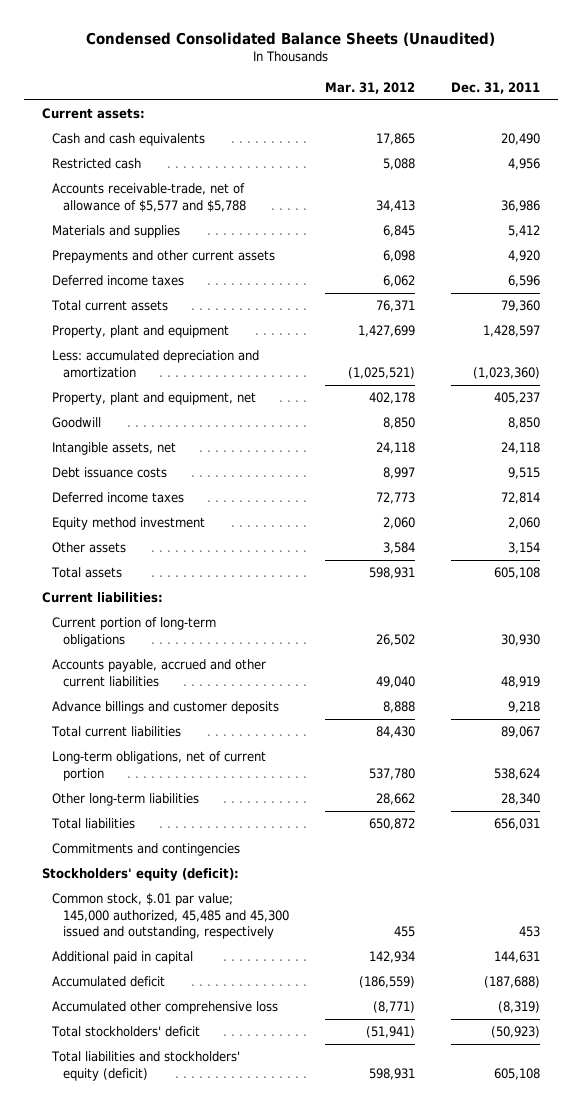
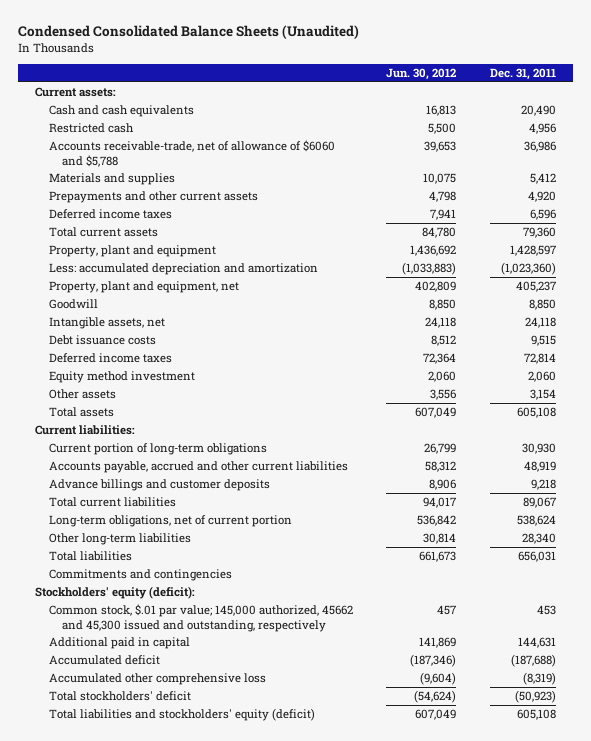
- | Mar. 31, 2012 | Dec. 31, 2011
+ | Jun. 30, 2012 | Dec. 31, 2011
- Accounts receivable-trade, net of allowance of $5,577 and $5,788 | 34,413 | 36,986
+ Accounts receivable-trade, net of allowance of $6060 and $5,788 | 39,653 | 36,986
- Common stock, $.01 par value; 145,000 authorized, 45,485 and 45,300 issued and outstanding, respectively | 455 | 453
+ Common stock, $.01 par value; 145,000 authorized, 45662 and 45,300 issued and outstanding, respectively | 457 | 453

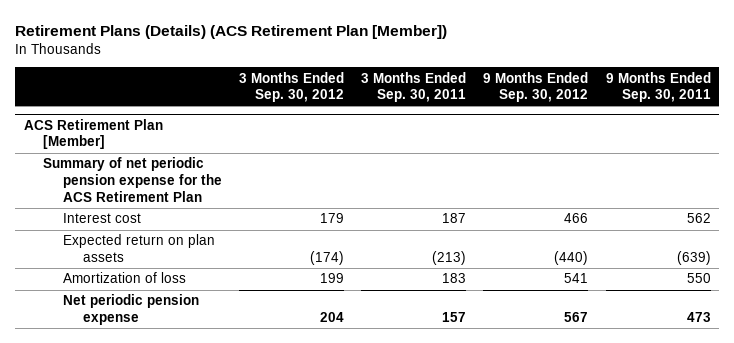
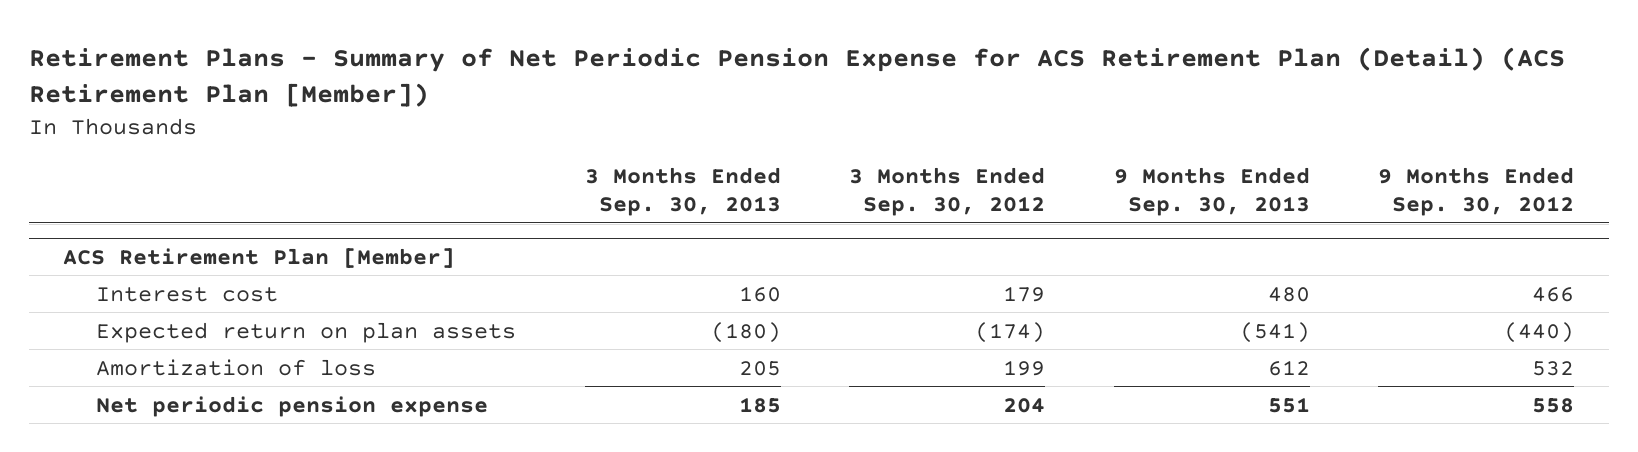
- Retirement Plans (Details) (ACS Retirement Plan [Member])
+ Retirement Plans - Summary of Net Periodic Pension Expense for ACS Retirement Plan (Detail) (ACS Retirement Plan [Member])
- | 3 Months Ended Sep. 30, 2012 | 3 Months Ended Sep. 30, 2011 | 9 Months Ended Sep. 30, 2012 | 9 Months Ended Sep. 30, 2011
+ | 3 Months Ended Sep. 30, 2013 | 3 Months Ended Sep. 30, 2012 | 9 Months Ended Sep. 30, 2013 | 9 Months Ended Sep. 30, 2012
@ ACS Retirement Plan [Member]
- Summary of net periodic pension expense for the ACS Retirement Plan
- Amortization of loss | 199 | 183 | 541 | 550
- Net periodic pension expense | 204 | 157 | 567 | 473
+ Amortization of loss | 205 | 199 | 612 | 532
+ Net periodic pension expense | 185 | 204 | 551 | 558

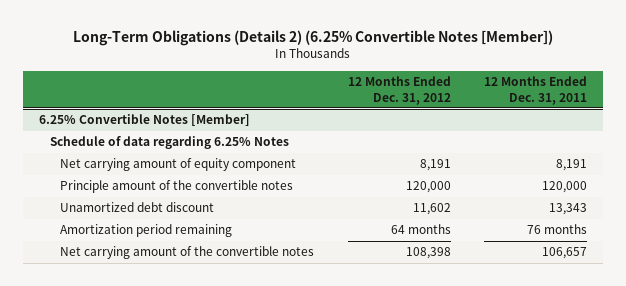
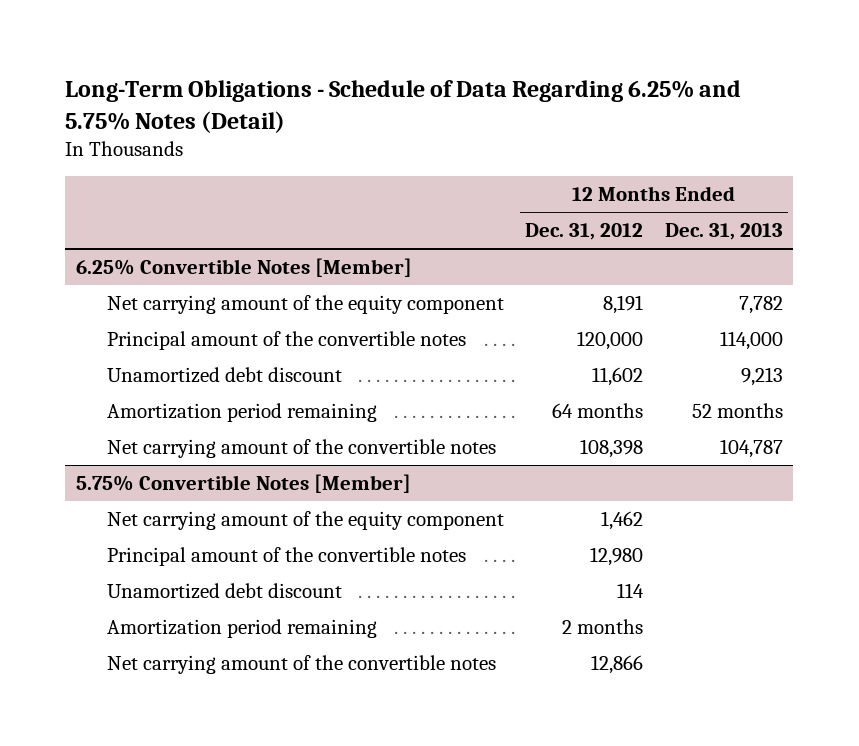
- Long-Term Obligations (Details 2) (6.25% Convertible Notes [Member])
+ Long-Term Obligations - Schedule of Data Regarding 6.25% and 5.75% Notes (Detail)
- | 12 Months Ended Dec. 31, 2012 | 12 Months Ended Dec. 31, 2011
+ | 12 Months Ended Dec. 31, 2012 | 12 Months Ended Dec. 31, 2013
@ 6.25% Convertible Notes [Member]
- Schedule of data regarding 6.25% Notes
- Net carrying amount of equity component | 8,191 | 8,191
- Principle amount of the convertible notes | 120,000 | 120,000
+ Net carrying amount of the equity component | 8,191 | 7,782
+ Principal amount of the convertible notes | 120,000 | 114,000
+ 5.75% Convertible Notes [Member]
+ Net carrying amount of the equity component | 1,462 |
+ Principal amount of the convertible notes | 12,980 |
+ Unamortized debt discount | 114 |
+ Amortization period remaining | 2 months |
+ Net carrying amount of the convertible notes | 12,866 |

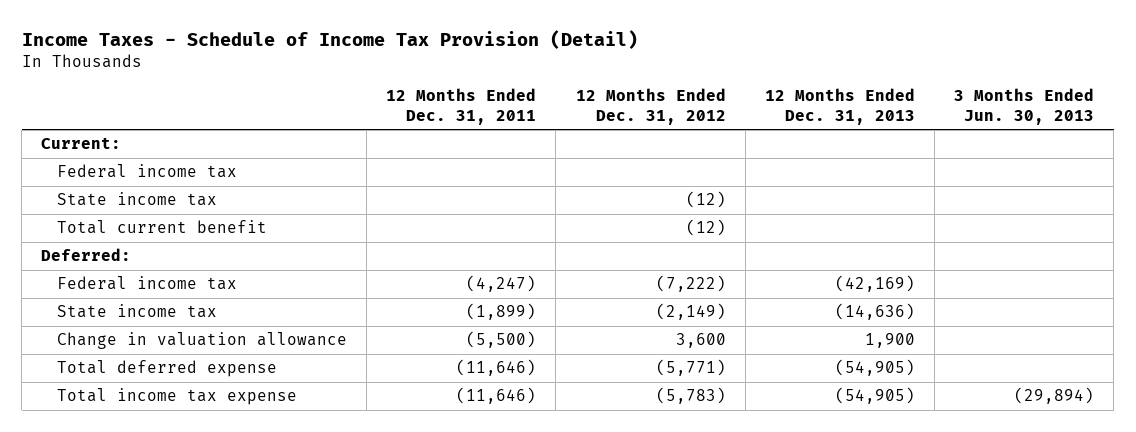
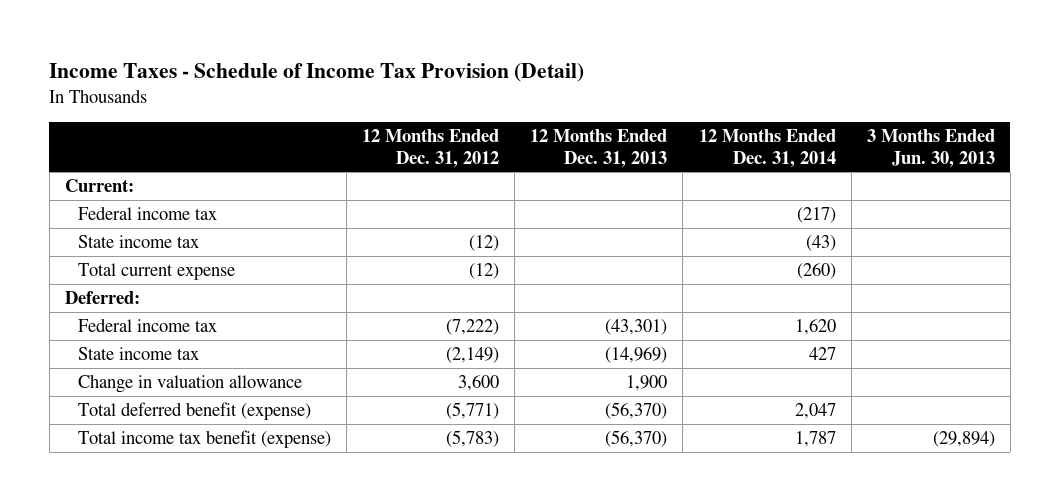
- | 12 Months Ended Dec. 31, 2011 | 12 Months Ended Dec. 31, 2012 | 12 Months Ended Dec. 31, 2013 | 3 Months Ended Jun. 30, 2013
+ | 12 Months Ended Dec. 31, 2012 | 12 Months Ended Dec. 31, 2013 | 12 Months Ended Dec. 31, 2014 | 3 Months Ended Jun. 30, 2013
- Total current benefit | | (12) | |
+ Total current expense | (12) | | (260) |
- Federal income tax | (4,247) | (7,222) | (42,169) |
- State income tax | (1,899) | (2,149) | (14,636) |
+ Federal income tax | (7,222) | (43,301) | 1,620 |
+ State income tax | (2,149) | (14,969) | 427 |
- Total deferred expense | (11,646) | (5,771) | (54,905) |
- Total income tax expense | (11,646) | (5,783) | (54,905) | (29,894)
+ Total deferred benefit (expense) | (5,771) | (56,370) | 2,047 |
+ Total income tax benefit (expense) | (5,783) | (56,370) | 1,787 | (29,894)

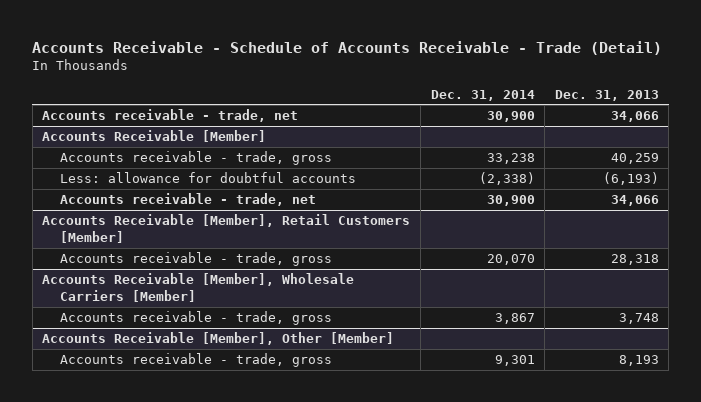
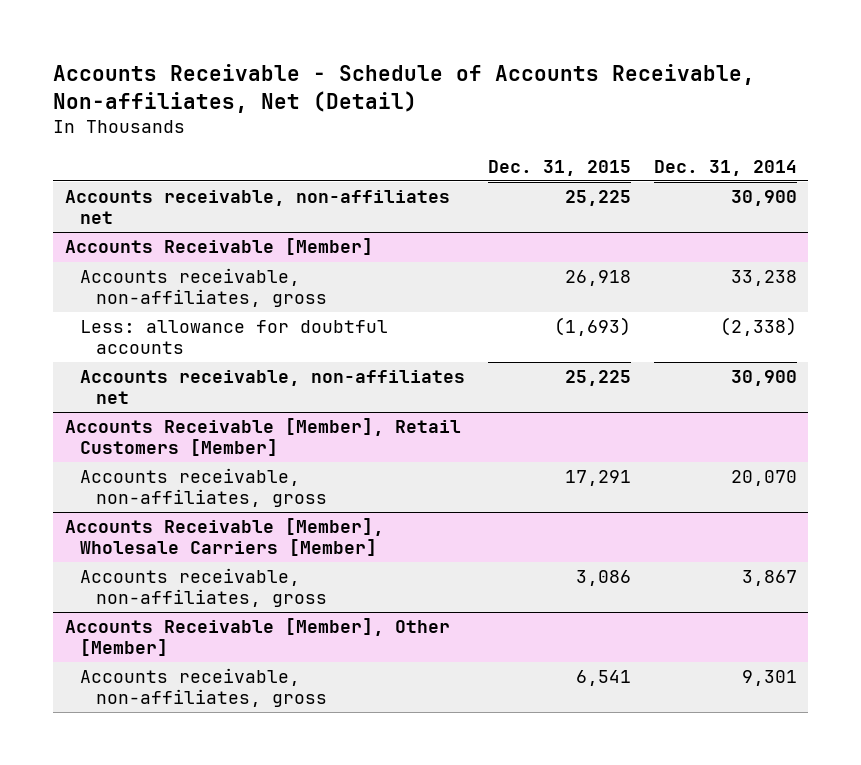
- Accounts Receivable - Schedule of Accounts Receivable - Trade (Detail)
+ Accounts Receivable - Schedule of Accounts Receivable, Non-affiliates, Net (Detail)
- | Dec. 31, 2014 | Dec. 31, 2013
+ | Dec. 31, 2015 | Dec. 31, 2014
- Accounts receivable - trade, net | 30,900 | 34,066
+ Accounts receivable, non-affiliates net | 25,225 | 30,900
@ Accounts Receivable [Member]
- Accounts receivable - trade, gross | 33,238 | 40,259
+ Accounts receivable, non-affiliates, gross | 26,918 | 33,238
- Accounts receivable - trade, net | 30,900 | 34,066
+ Accounts receivable, non-affiliates net | 25,225 | 30,900
@ Accounts Receivable [Member], Retail Customers [Member]
- Accounts receivable - trade, gross | 20,070 | 28,318
+ Accounts receivable, non-affiliates, gross | 17,291 | 20,070
@ Accounts Receivable [Member], Wholesale Carriers [Member]
- Accounts receivable - trade, gross | 3,867 | 3,748
+ Accounts receivable, non-affiliates, gross | 3,086 | 3,867
@ Accounts Receivable [Member], Other [Member]
- Accounts receivable - trade, gross | 9,301 | 8,193
+ Accounts receivable, non-affiliates, gross | 6,541 | 9,301

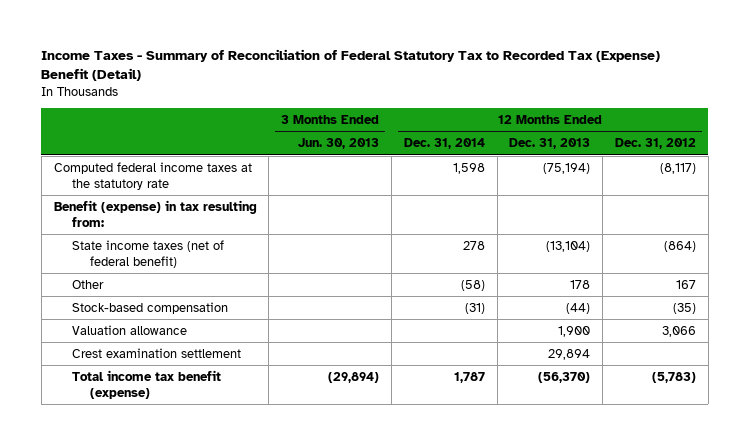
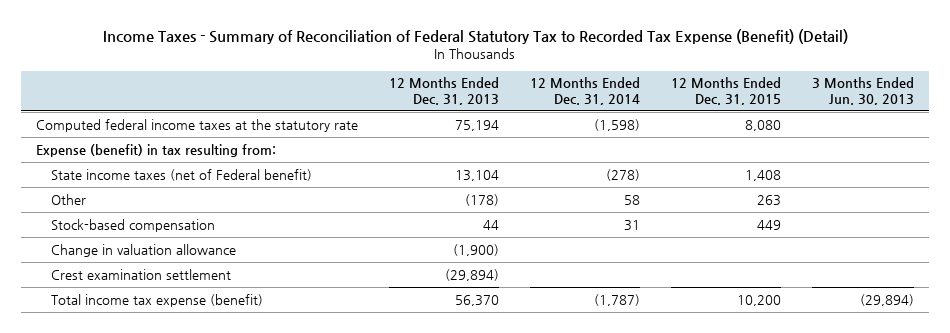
- Income Taxes - Summary of Reconciliation of Federal Statutory Tax to Recorded Tax (Expense) Benefit (Detail)
+ Income Taxes - Summary of Reconciliation of Federal Statutory Tax to Recorded Tax Expense (Benefit) (Detail)
- | 3 Months Ended Jun. 30, 2013 | 12 Months Ended Dec. 31, 2014 | 12 Months Ended Dec. 31, 2013 | 12 Months Ended Dec. 31, 2012
+ | 12 Months Ended Dec. 31, 2013 | 12 Months Ended Dec. 31, 2014 | 12 Months Ended Dec. 31, 2015 | 3 Months Ended Jun. 30, 2013
- Computed federal income taxes at the statutory rate | | 1,598 | (75,194) | (8,117)
- Benefit (expense) in tax resulting from:
- State income taxes (net of federal benefit) | | 278 | (13,104) | (864)
- Other | | (58) | 178 | 167
- Stock-based compensation | | (31) | (44) | (35)
- Valuation allowance | | | 1,900 | 3,066
- Crest examination settlement | | | 29,894 |
- Total income tax benefit (expense) | (29,894) | 1,787 | (56,370) | (5,783)
+ Computed federal income taxes at the statutory rate | 75,194 | (1,598) | 8,080 |
+ Expense (benefit) in tax resulting from:
+ State income taxes (net of Federal benefit) | 13,104 | (278) | 1,408 |
+ Other | (178) | 58 | 263 |
+ Stock-based compensation | 44 | 31 | 449 |
+ Change in valuation allowance | (1,900) | | |
+ Crest examination settlement | (29,894) | | |
+ Total income tax expense (benefit) | 56,370 | (1,787) | 10,200 | (29,894)

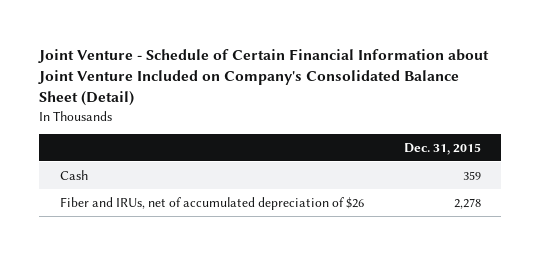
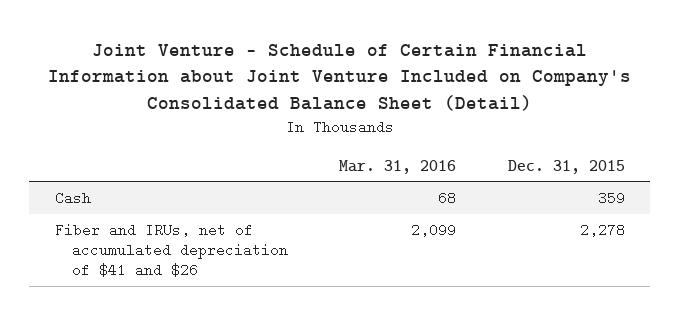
- | Dec. 31, 2015
+ | Mar. 31, 2016 | Dec. 31, 2015
- Fiber and IRUs, net of accumulated depreciation of $26 | 2,278
+ Fiber and IRUs, net of accumulated depreciation of $41 and $26 | 2,099 | 2,278

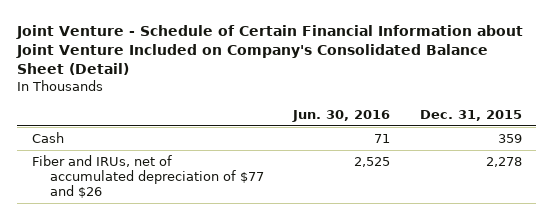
- | Mar. 31, 2016 | Dec. 31, 2015
+ | Jun. 30, 2016 | Dec. 31, 2015
- Fiber and IRUs, net of accumulated depreciation of $41 and $26 | 2,099 | 2,278
+ Fiber and IRUs, net of accumulated depreciation of $77 and $26 | 2,525 | 2,278

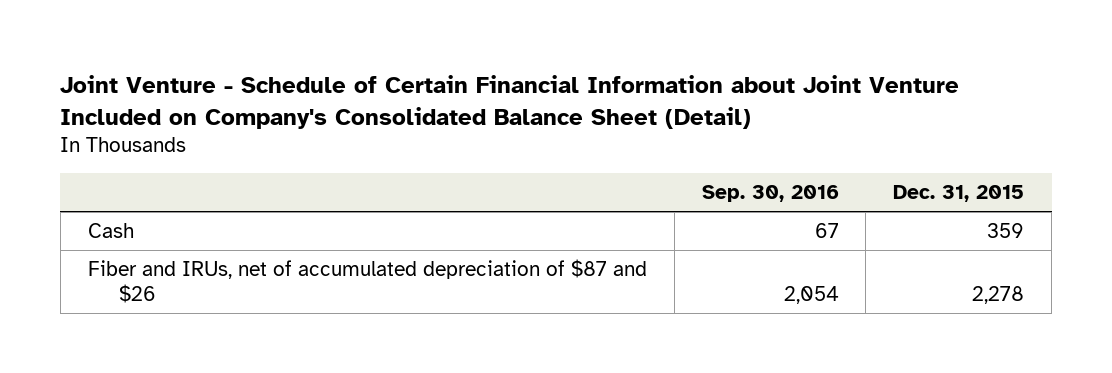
- | Jun. 30, 2016 | Dec. 31, 2015
+ | Sep. 30, 2016 | Dec. 31, 2015
- Fiber and IRUs, net of accumulated depreciation of $77 and $26 | 2,525 | 2,278
+ Fiber and IRUs, net of accumulated depreciation of $87 and $26 | 2,054 | 2,278

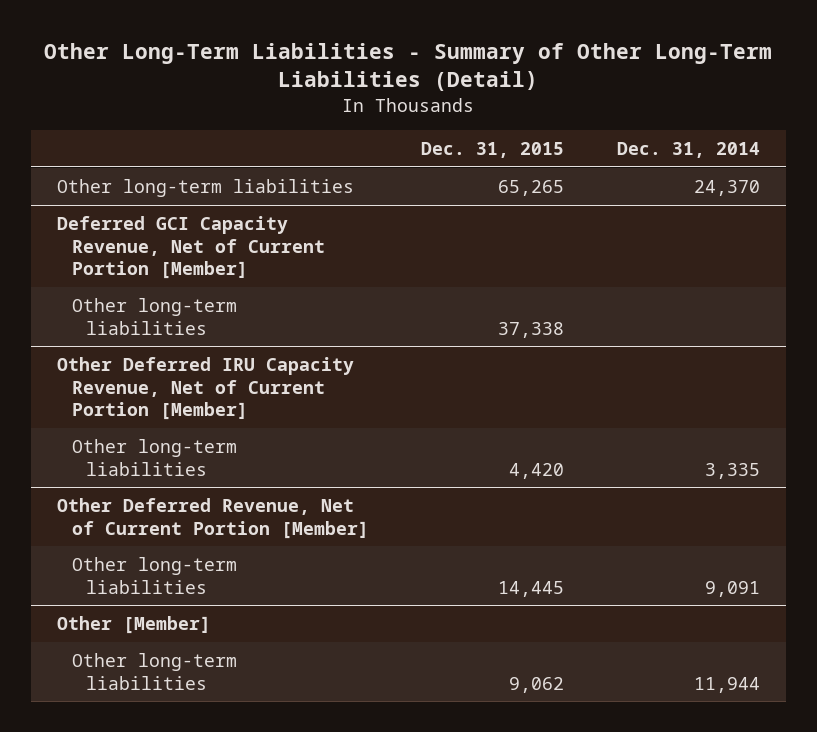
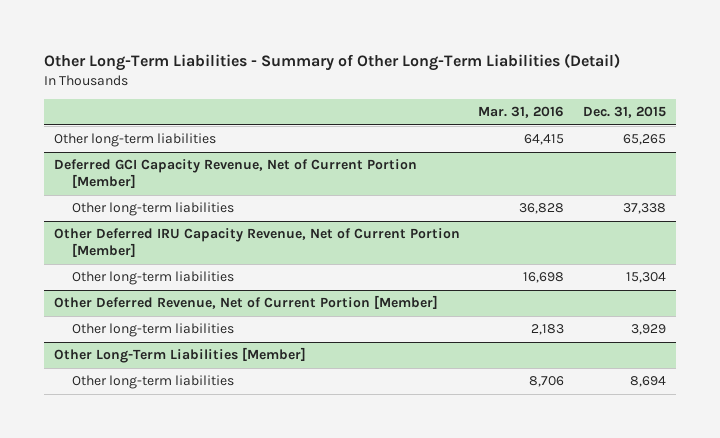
- | Dec. 31, 2015 | Dec. 31, 2014
+ | Mar. 31, 2016 | Dec. 31, 2015
@ Other Deferred IRU Capacity Revenue, Net of Current Portion [Member]
- Other long-term liabilities | 4,420 | 3,335
+ Other long-term liabilities | 16,698 | 15,304
@ Other Deferred Revenue, Net of Current Portion [Member]
- Other long-term liabilities | 14,445 | 9,091
- Other [Member]
- Other long-term liabilities | 9,062 | 11,944
@ Other Deferred Revenue, Net of Current Portion [Member]
+ Other long-term liabilities | 2,183 | 3,929
+ Other Long-Term Liabilities [Member]
+ Other long-term liabilities | 8,706 | 8,694

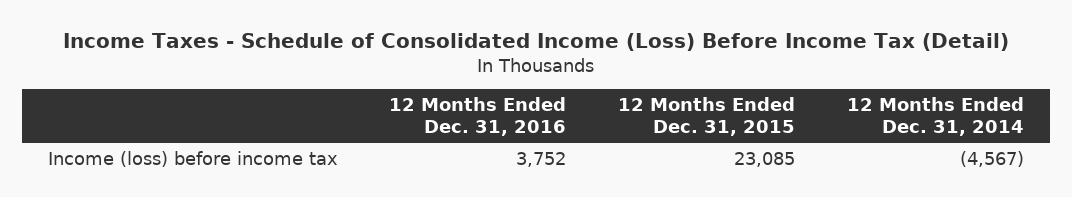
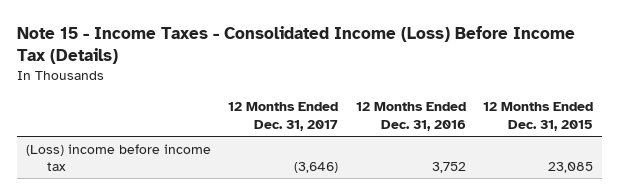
- Income Taxes - Schedule of Consolidated Income (Loss) Before Income Tax (Detail)
+ Note 15 - Income Taxes - Consolidated Income (Loss) Before Income Tax (Details)
- | 12 Months Ended Dec. 31, 2016 | 12 Months Ended Dec. 31, 2015 | 12 Months Ended Dec. 31, 2014
+ | 12 Months Ended Dec. 31, 2017 | 12 Months Ended Dec. 31, 2016 | 12 Months Ended Dec. 31, 2015
- Income (loss) before income tax | 3,752 | 23,085 | (4,567)
+ (Loss) income before income tax | (3,646) | 3,752 | 23,085

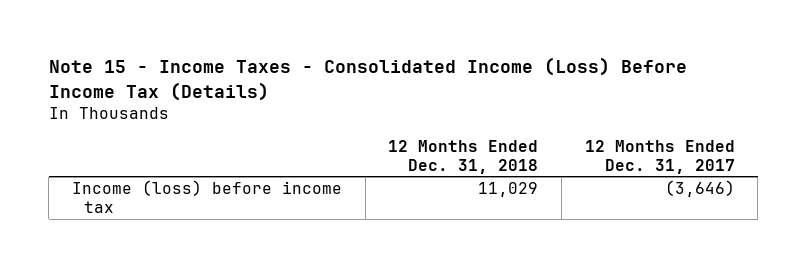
- | 12 Months Ended Dec. 31, 2017 | 12 Months Ended Dec. 31, 2016 | 12 Months Ended Dec. 31, 2015
+ | 12 Months Ended Dec. 31, 2018 | 12 Months Ended Dec. 31, 2017
- (Loss) income before income tax | (3,646) | 3,752 | 23,085
+ Income (loss) before income tax | 11,029 | (3,646)

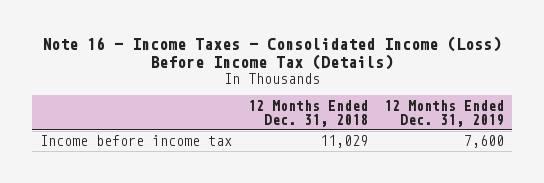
- Note 15 - Income Taxes - Consolidated Income (Loss) Before Income Tax (Details)
+ Note 16 - Income Taxes - Consolidated Income (Loss) Before Income Tax (Details)
- | 12 Months Ended Dec. 31, 2018 | 12 Months Ended Dec. 31, 2017
+ | 12 Months Ended Dec. 31, 2018 | 12 Months Ended Dec. 31, 2019
- Income (loss) before income tax | 11,029 | (3,646)
+ Income before income tax | 11,029 | 7,600

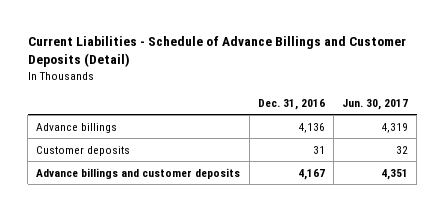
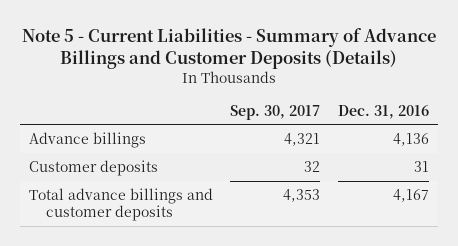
- Current Liabilities - Schedule of Advance Billings and Customer Deposits (Detail)
+ Note 5 - Current Liabilities - Summary of Advance Billings and Customer Deposits (Details)
- | Dec. 31, 2016 | Jun. 30, 2017
+ | Sep. 30, 2017 | Dec. 31, 2016
- Advance billings and customer deposits | 4,167 | 4,351
+ Total advance billings and customer deposits | 4,353 | 4,167

